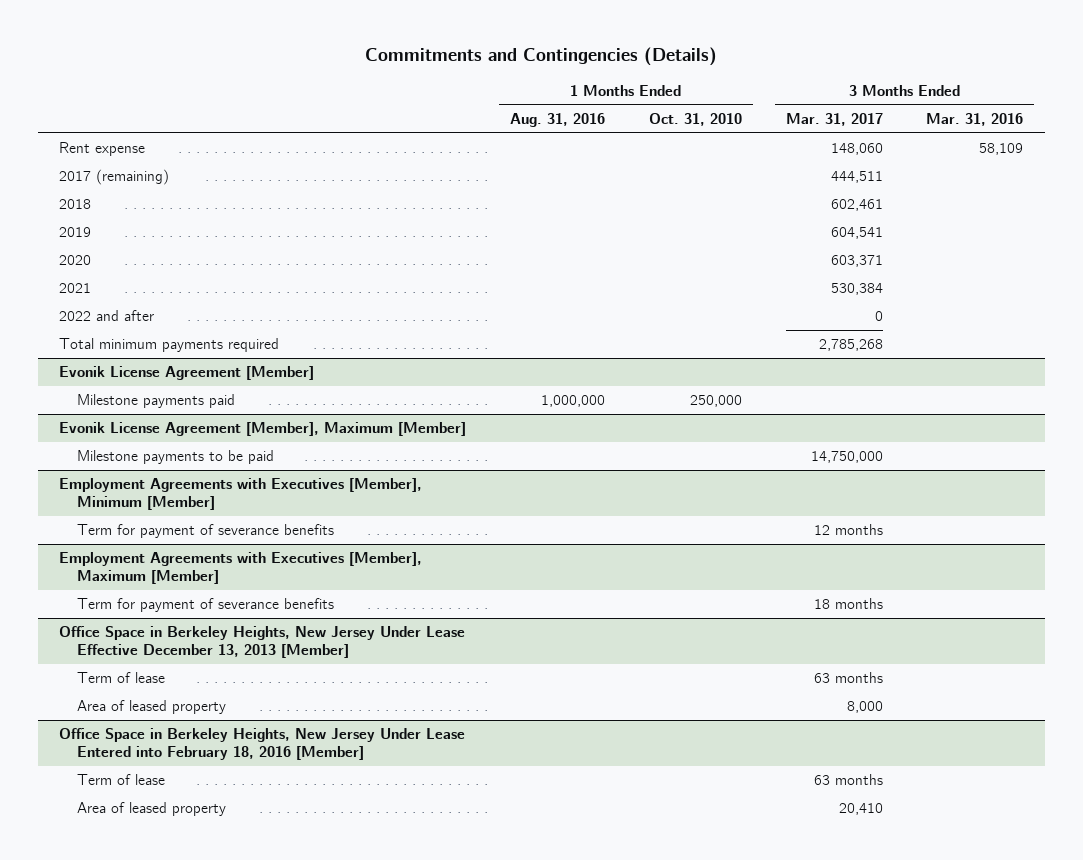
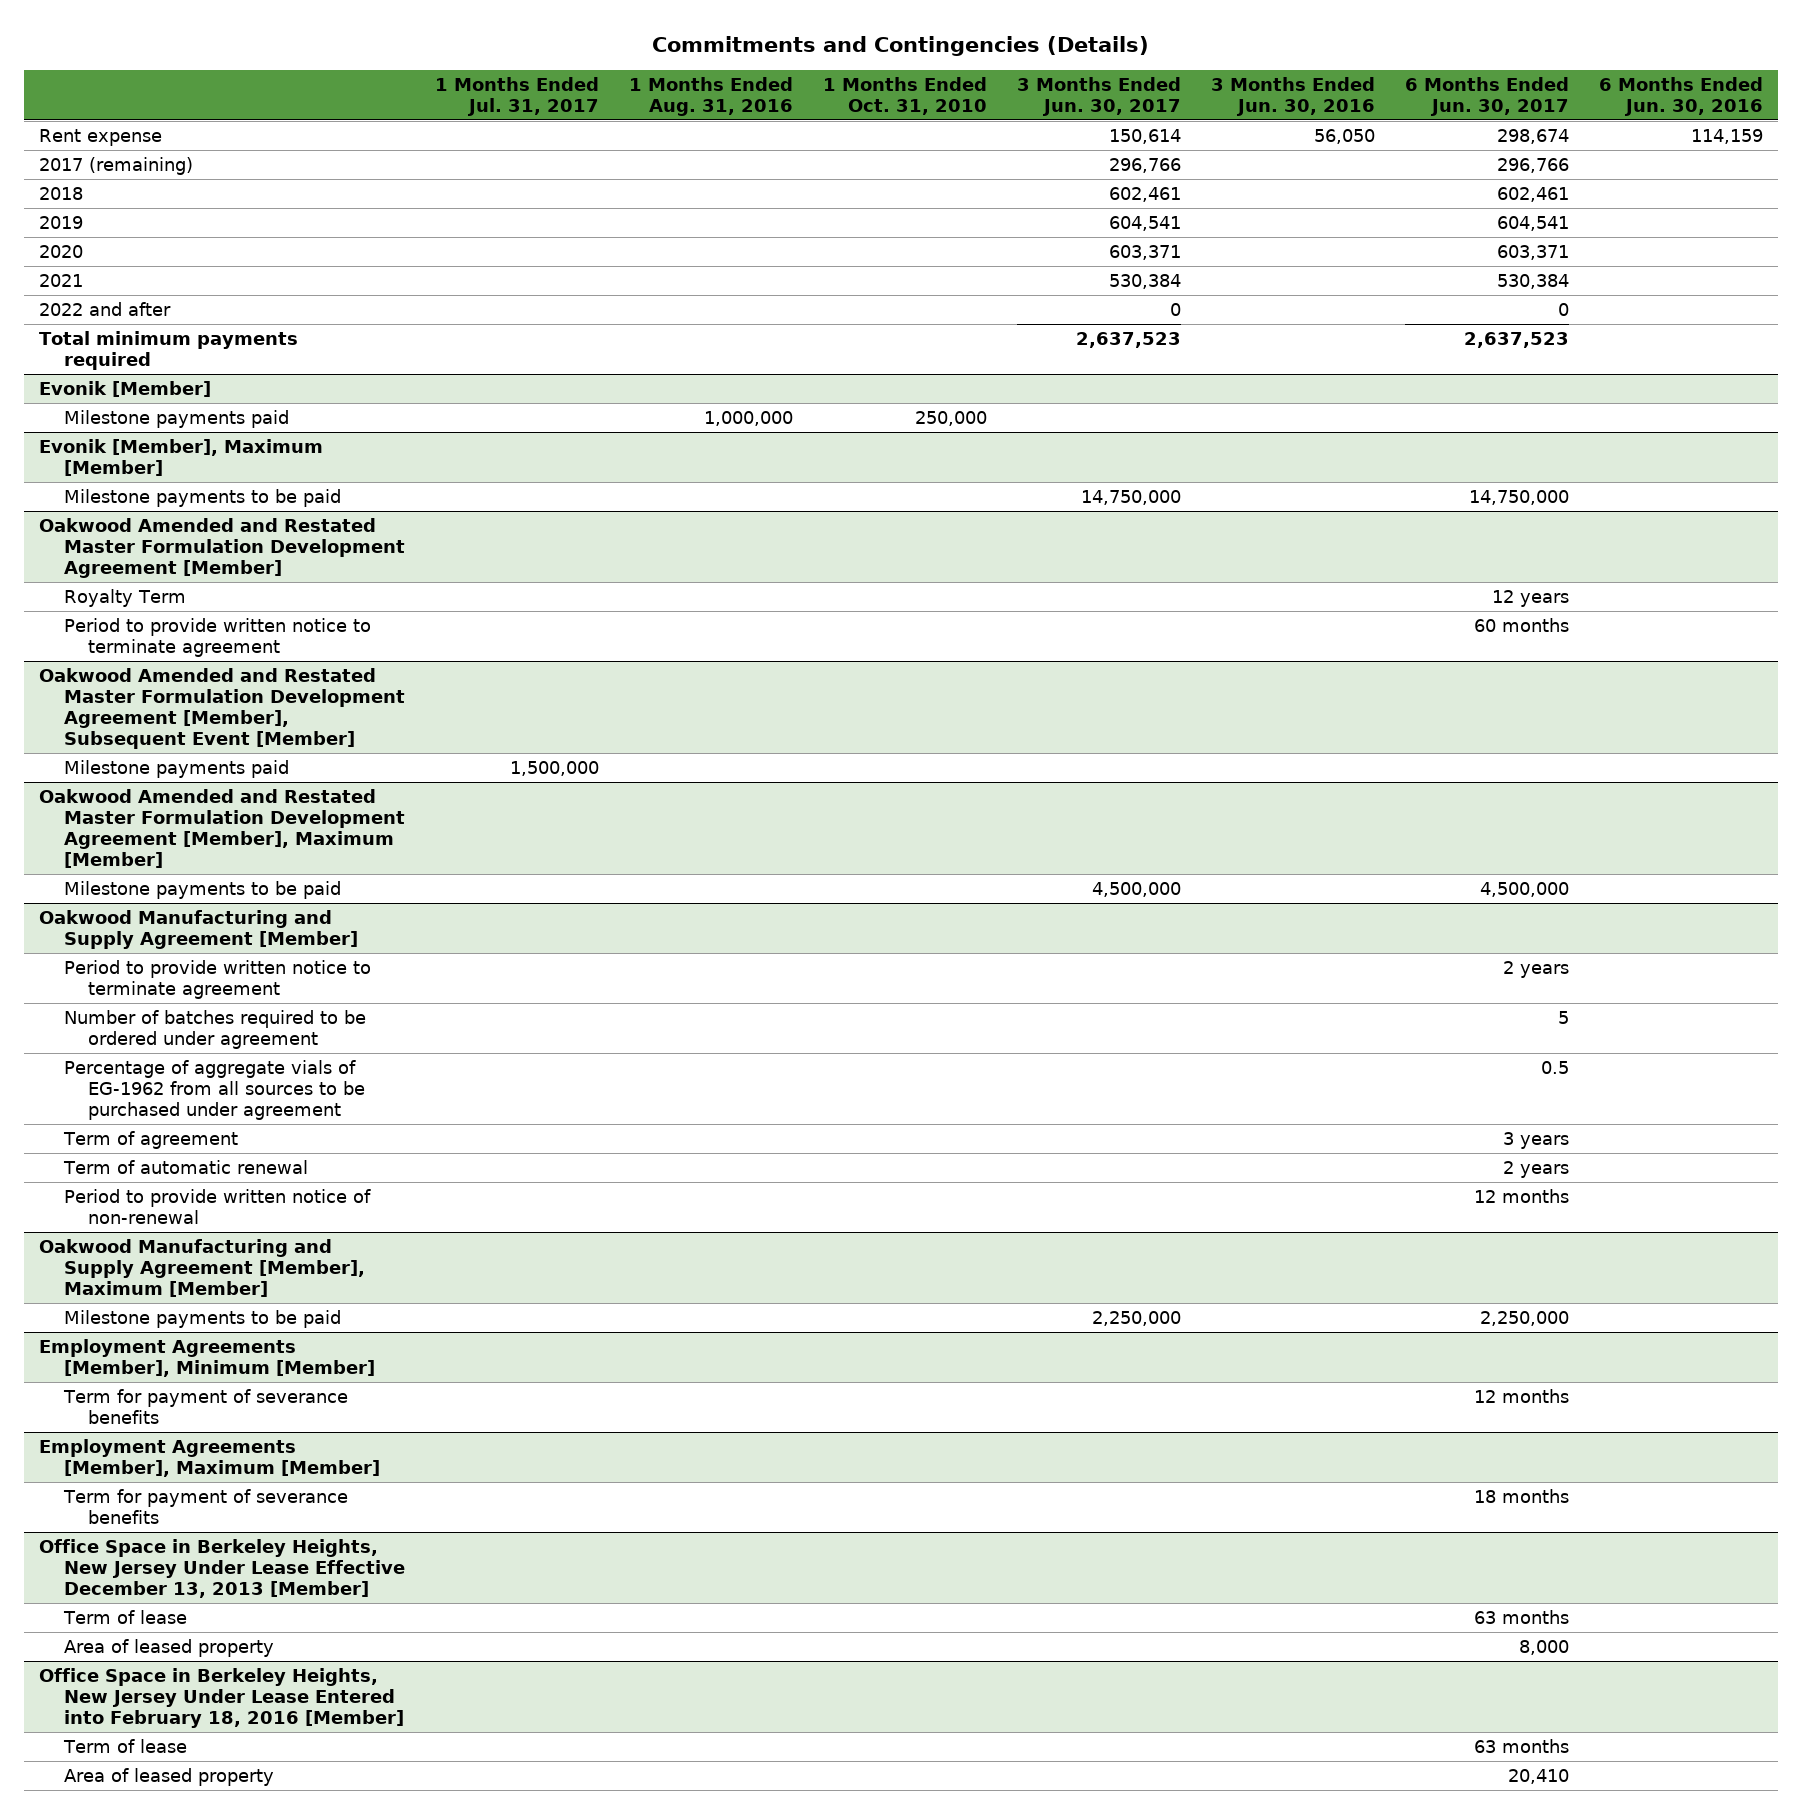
- | 1 Months Ended Aug. 31, 2016 | 1 Months Ended Oct. 31, 2010 | 3 Months Ended Mar. 31, 2017 | 3 Months Ended Mar. 31, 2016
+ | 1 Months Ended Jul. 31, 2017 | 1 Months Ended Aug. 31, 2016 | 1 Months Ended Oct. 31, 2010 | 3 Months Ended Jun. 30, 2017 | 3 Months Ended Jun. 30, 2016 | 6 Months Ended Jun. 30, 2017 | 6 Months Ended Jun. 30, 2016
- Evonik License Agreement [Member]
+ Evonik [Member]
- Evonik License Agreement [Member], Maximum [Member]
+ Evonik [Member], Maximum [Member]
- Employment Agreements with Executives [Member], Minimum [Member]
+ Oakwood Amended and Restated Master Formulation Development Agreement [Member]
+ Royalty Term | | | | | | 12 years |
+ Period to provide written notice to terminate agreement | | | | | | 60 months |
+ Oakwood Amended and Restated Master Formulation Development Agreement [Member], Subsequent Event [Member]
+ Milestone payments paid | 1,500,000 | | | | | |
+ Oakwood Amended and Restated Master Formulation Development Agreement [Member], Maximum [Member]
+ Milestone payments to be paid | | | | 4,500,000 | | 4,500,000 |
+ Oakwood Manufacturing and Supply Agreement [Member]
+ Period to provide written notice to terminate agreement | | | | | | 2 years |
+ Number of batches required to be ordered under agreement | | | | | | 5 |
+ Percentage of aggregate vials of EG-1962 from all sources to be purchased under agreement | | | | | | 0.5 |
+ Term of agreement | | | | | | 3 years |
+ Term of automatic renewal | | | | | | 2 years |
+ Period to provide written notice of non-renewal | | | | | | 12 months |
+ Oakwood Manufacturing and Supply Agreement [Member], Maximum [Member]
+ Milestone payments to be paid | | | | 2,250,000 | | 2,250,000 |
+ Employment Agreements [Member], Minimum [Member]
- Employment Agreements with Executives [Member], Maximum [Member]
+ Employment Agreements [Member], Maximum [Member]

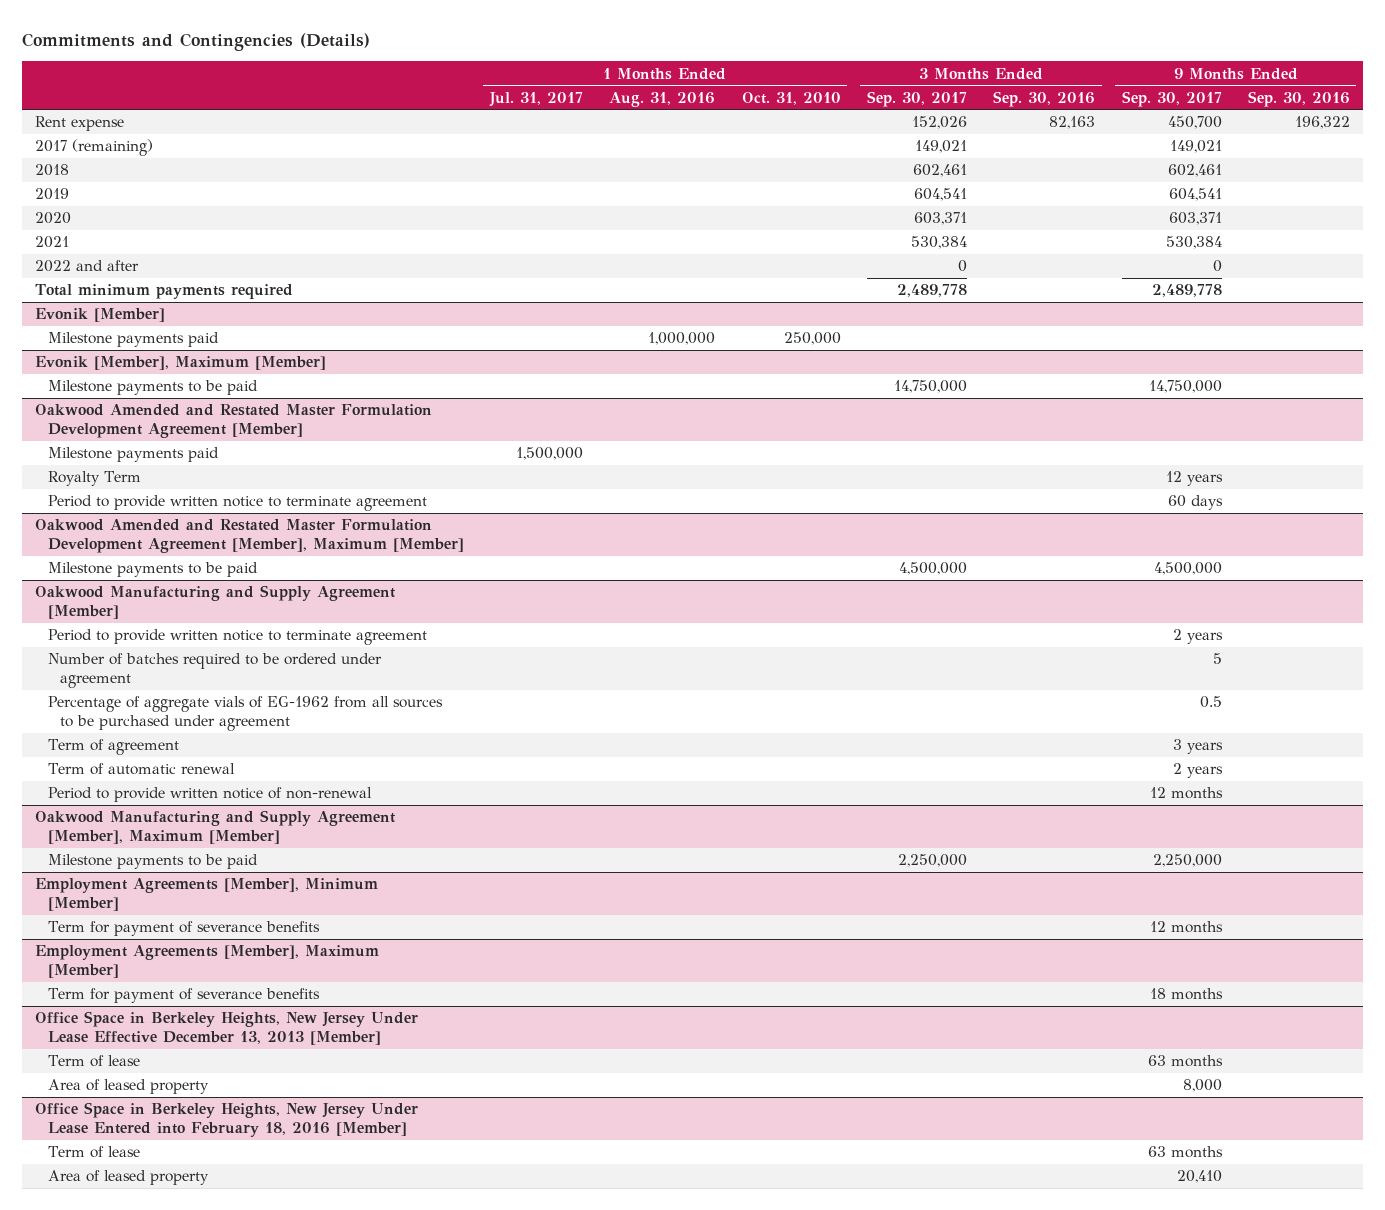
- | 1 Months Ended Jul. 31, 2017 | 1 Months Ended Aug. 31, 2016 | 1 Months Ended Oct. 31, 2010 | 3 Months Ended Jun. 30, 2017 | 3 Months Ended Jun. 30, 2016 | 6 Months Ended Jun. 30, 2017 | 6 Months Ended Jun. 30, 2016
+ | 1 Months Ended Jul. 31, 2017 | 1 Months Ended Aug. 31, 2016 | 1 Months Ended Oct. 31, 2010 | 3 Months Ended Sep. 30, 2017 | 3 Months Ended Sep. 30, 2016 | 9 Months Ended Sep. 30, 2017 | 9 Months Ended Sep. 30, 2016
@ Oakwood Amended and Restated Master Formulation Development Agreement [Member]
+ Milestone payments paid | 1,500,000 | | | | | |
- Oakwood Amended and Restated Master Formulation Development Agreement [Member], Subsequent Event [Member]
- Milestone payments paid | 1,500,000 | | | | | |

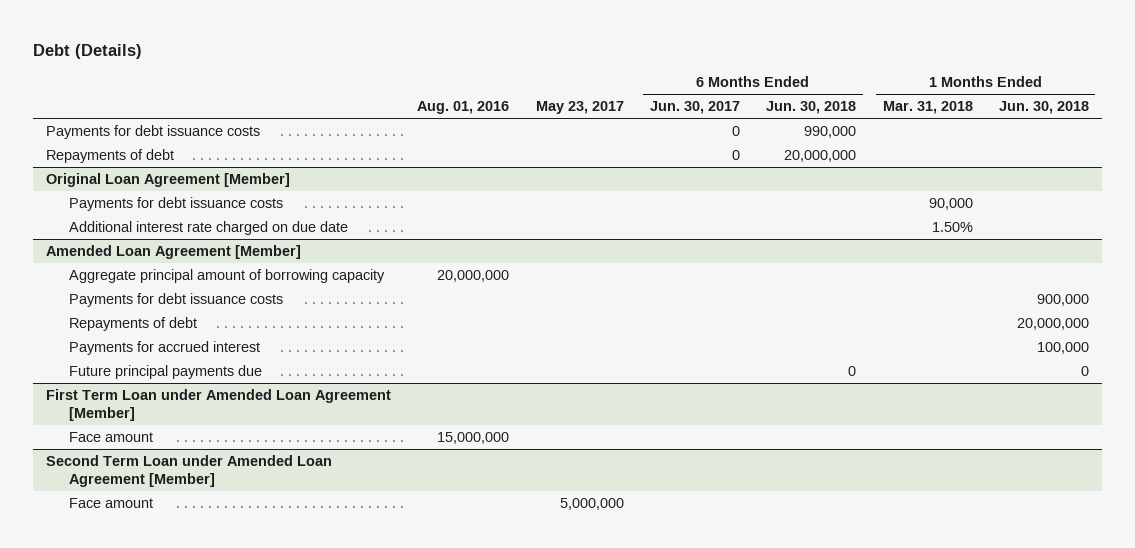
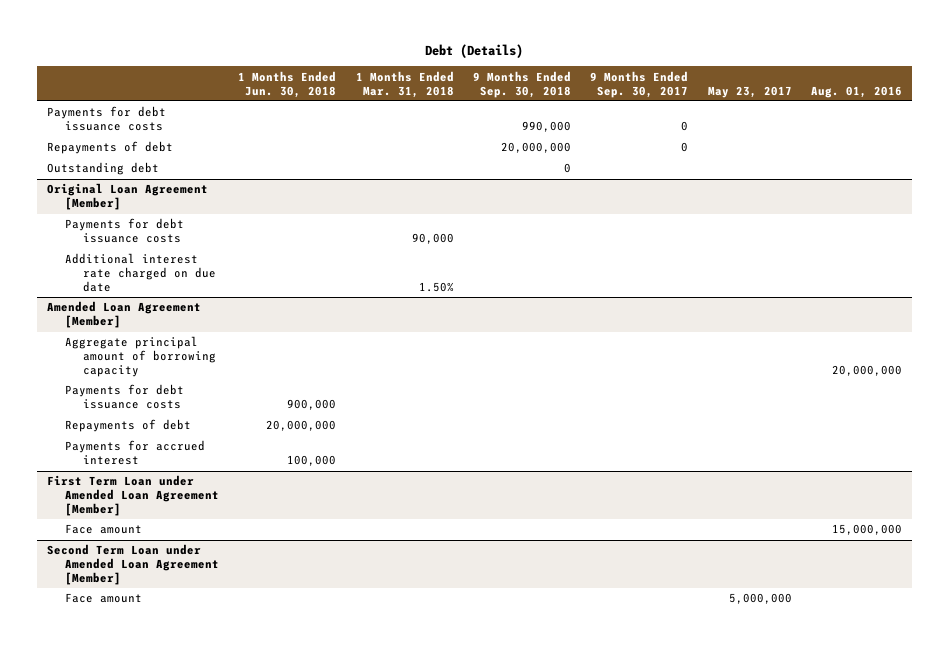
- | Aug. 01, 2016 | May 23, 2017 | 6 Months Ended Jun. 30, 2017 | 6 Months Ended Jun. 30, 2018 | 1 Months Ended Mar. 31, 2018 | 1 Months Ended Jun. 30, 2018
+ | 1 Months Ended Jun. 30, 2018 | 1 Months Ended Mar. 31, 2018 | 9 Months Ended Sep. 30, 2018 | 9 Months Ended Sep. 30, 2017 | May 23, 2017 | Aug. 01, 2016
+ Outstanding debt | | | 0 | | |
@ Amended Loan Agreement [Member]
- Future principal payments due | | | | 0 | | 0

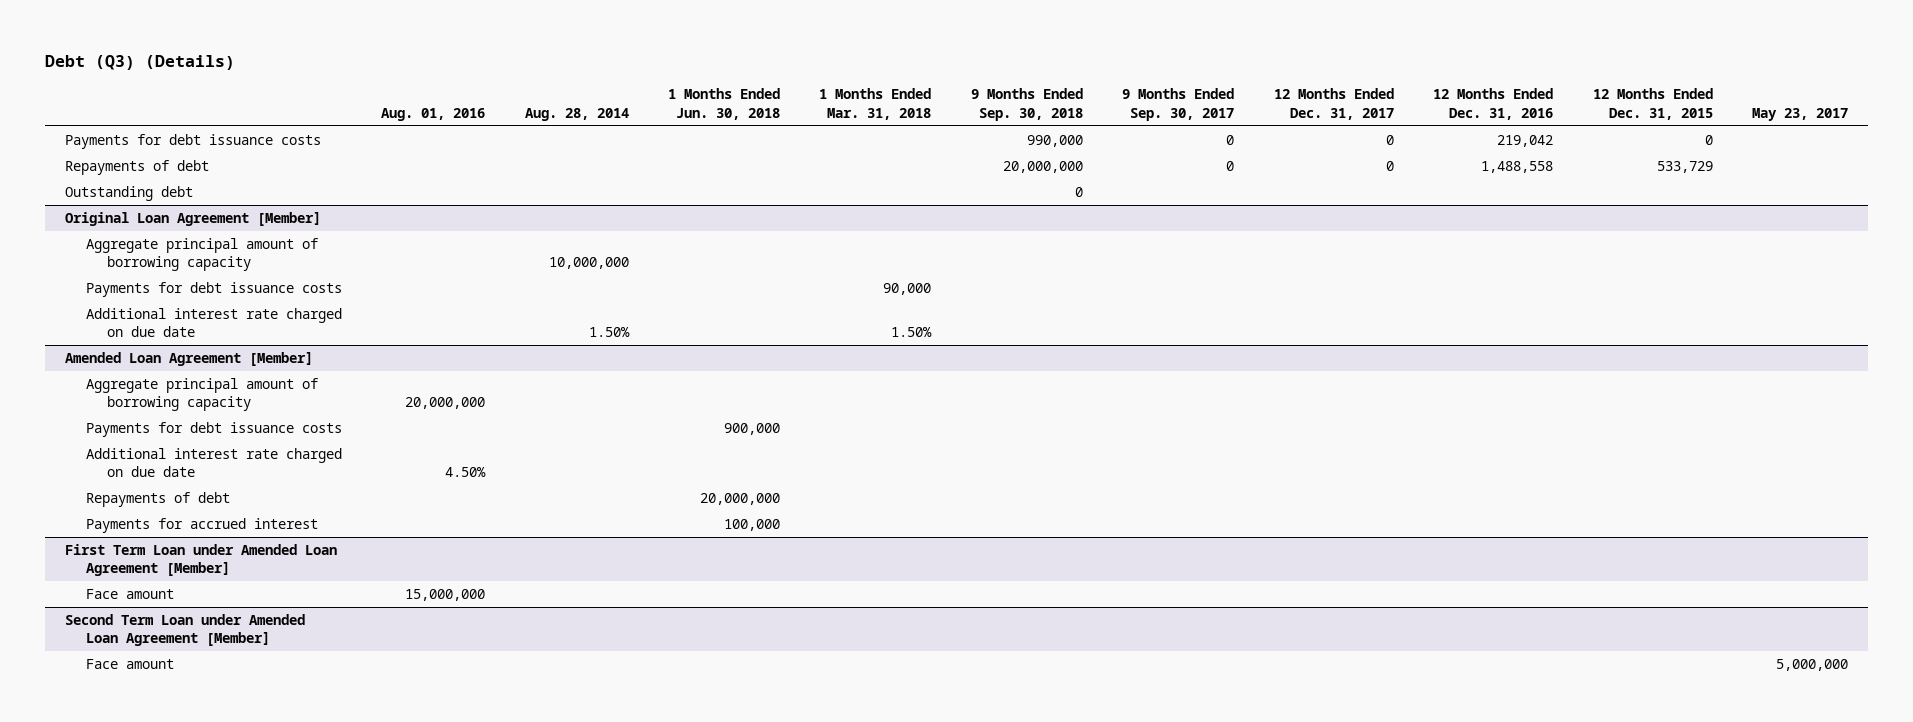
- Debt (Details)
+ Debt (Q3) (Details)
- | 1 Months Ended Jun. 30, 2018 | 1 Months Ended Mar. 31, 2018 | 9 Months Ended Sep. 30, 2018 | 9 Months Ended Sep. 30, 2017 | May 23, 2017 | Aug. 01, 2016
+ | Aug. 01, 2016 | Aug. 28, 2014 | 1 Months Ended Jun. 30, 2018 | 1 Months Ended Mar. 31, 2018 | 9 Months Ended Sep. 30, 2018 | 9 Months Ended Sep. 30, 2017 | 12 Months Ended Dec. 31, 2017 | 12 Months Ended Dec. 31, 2016 | 12 Months Ended Dec. 31, 2015 | May 23, 2017
@ Original Loan Agreement [Member]
+ Aggregate principal amount of borrowing capacity | | 10,000,000 | | | | | | | |
@ Amended Loan Agreement [Member]
+ Additional interest rate charged on due date | 4.50% | | | | | | | | |

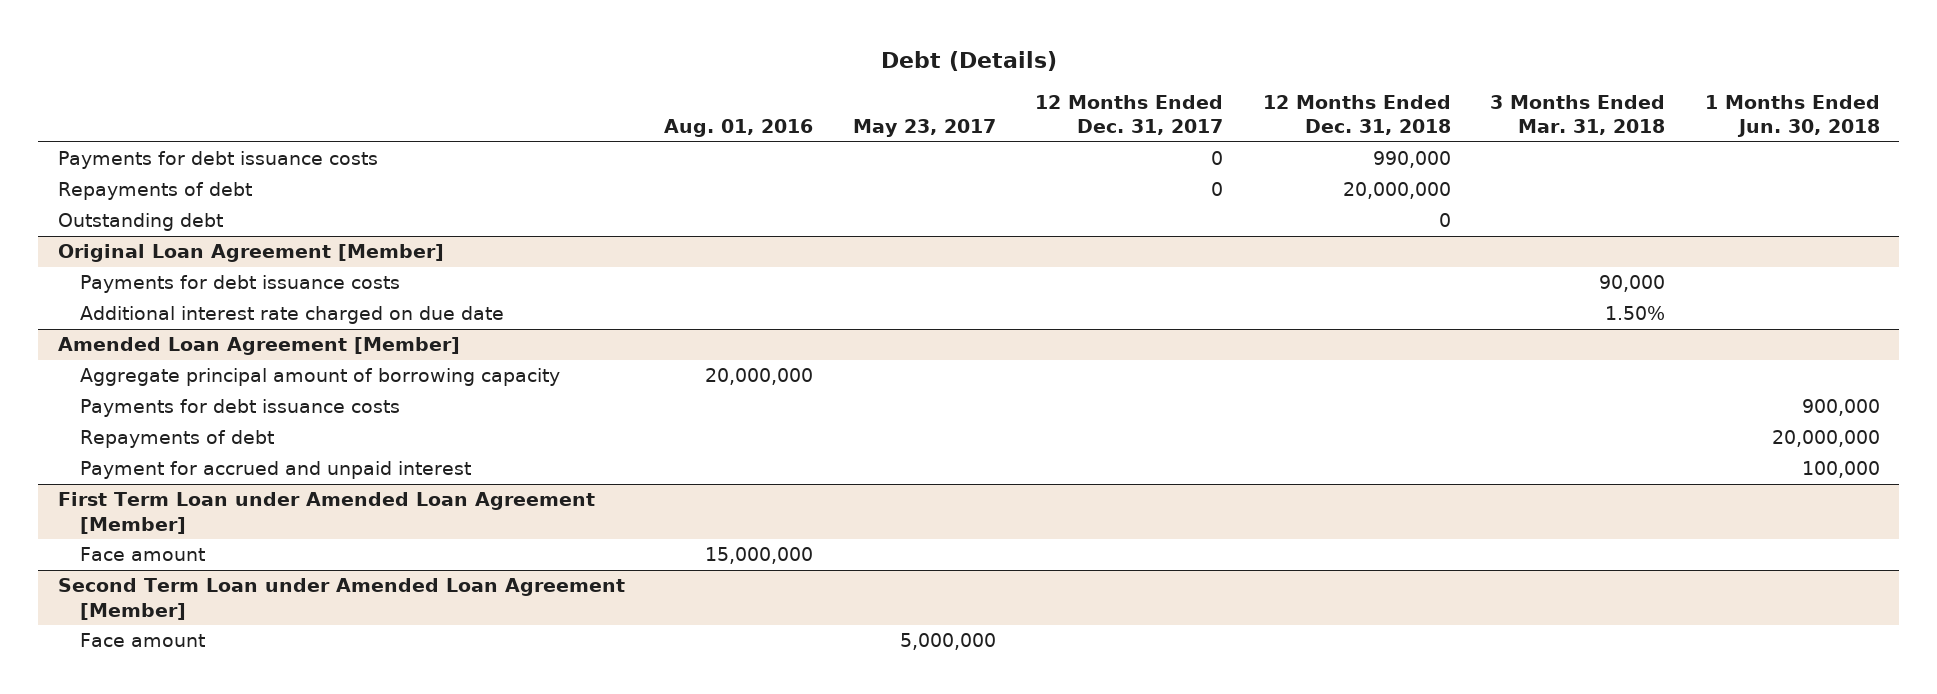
- Debt (Q3) (Details)
+ Debt (Details)
- | Aug. 01, 2016 | Aug. 28, 2014 | 1 Months Ended Jun. 30, 2018 | 1 Months Ended Mar. 31, 2018 | 9 Months Ended Sep. 30, 2018 | 9 Months Ended Sep. 30, 2017 | 12 Months Ended Dec. 31, 2017 | 12 Months Ended Dec. 31, 2016 | 12 Months Ended Dec. 31, 2015 | May 23, 2017
+ | Aug. 01, 2016 | May 23, 2017 | 12 Months Ended Dec. 31, 2017 | 12 Months Ended Dec. 31, 2018 | 3 Months Ended Mar. 31, 2018 | 1 Months Ended Jun. 30, 2018
@ Original Loan Agreement [Member]
- Aggregate principal amount of borrowing capacity | | 10,000,000 | | | | | | | |
@ Amended Loan Agreement [Member]
- Additional interest rate charged on due date | 4.50% | | | | | | | | |
- Payments for accrued interest | | | 100,000 | | | | | | |
+ Payment for accrued and unpaid interest | | | | | | 100,000

